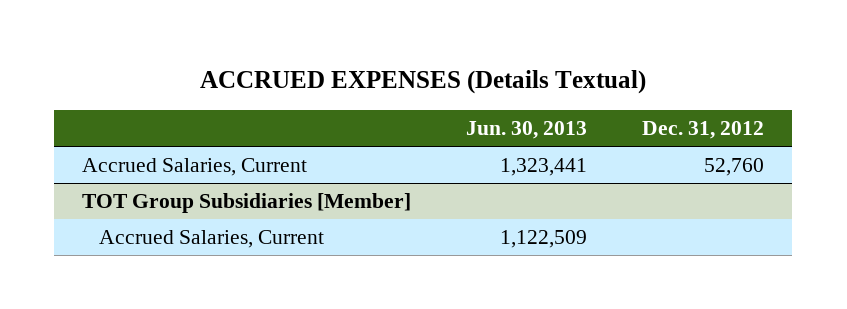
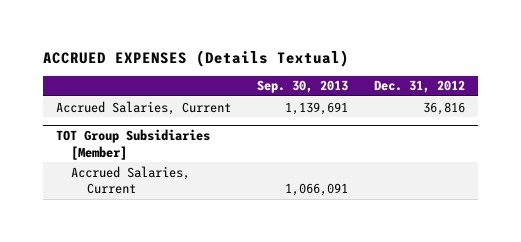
- | Jun. 30, 2013 | Dec. 31, 2012
+ | Sep. 30, 2013 | Dec. 31, 2012
- Accrued Salaries, Current | 1,323,441 | 52,760
+ Accrued Salaries, Current | 1,139,691 | 36,816

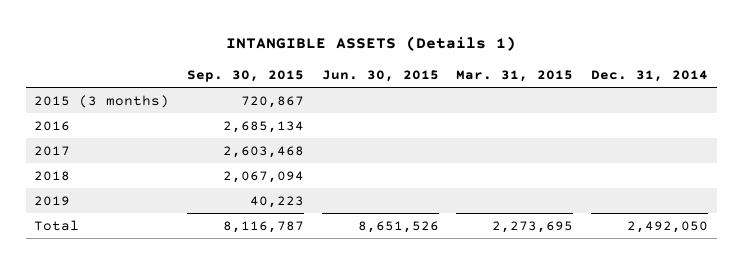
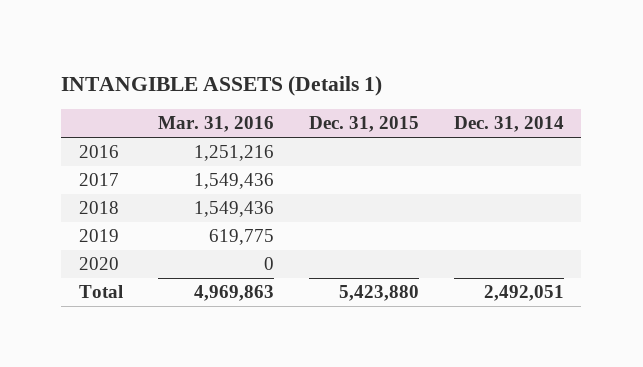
- | Sep. 30, 2015 | Jun. 30, 2015 | Mar. 31, 2015 | Dec. 31, 2014
+ | Mar. 31, 2016 | Dec. 31, 2015 | Dec. 31, 2014
- 2015 (3 months) | 720,867 | | |
- Total | 8,116,787 | 8,651,526 | 2,273,695 | 2,492,050
+ 2020 | 0 | |
+ Total | 4,969,863 | 5,423,880 | 2,492,051

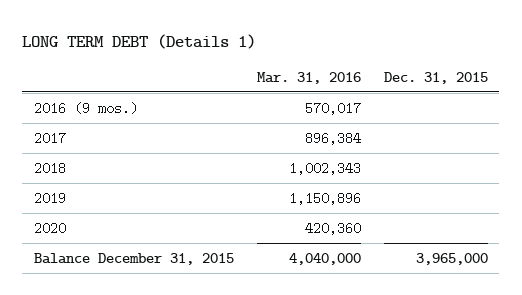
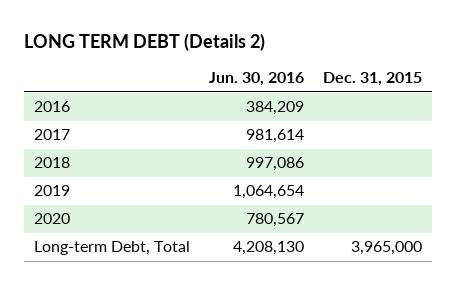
- LONG TERM DEBT (Details 1)
+ LONG TERM DEBT (Details 2)
- | Mar. 31, 2016 | Dec. 31, 2015
+ | Jun. 30, 2016 | Dec. 31, 2015
- 2016 (9 mos.) | 570,017 |
+ 2016 | 384,209 |
- Balance December 31, 2015 | 4,040,000 | 3,965,000
+ Long-term Debt, Total | 4,208,130 | 3,965,000

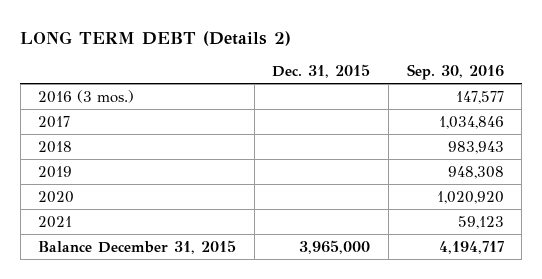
- | Jun. 30, 2016 | Dec. 31, 2015
+ | Dec. 31, 2015 | Sep. 30, 2016
- 2016 | 384,209 |
+ 2016 (3 mos.) | | 147,577
- Long-term Debt, Total | 4,208,130 | 3,965,000
+ 2021 | | 59,123
+ Balance December 31, 2015 | 3,965,000 | 4,194,717

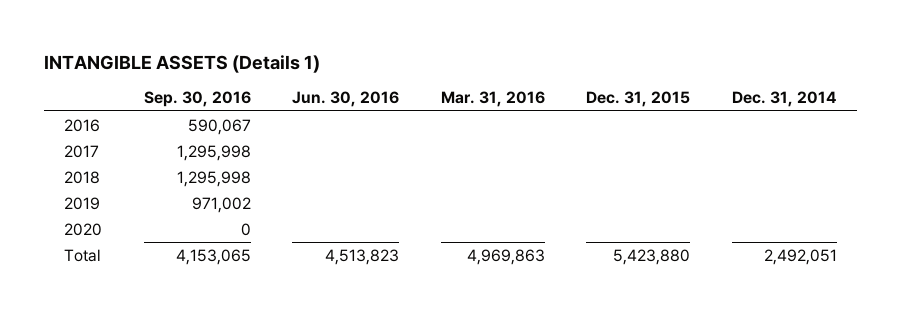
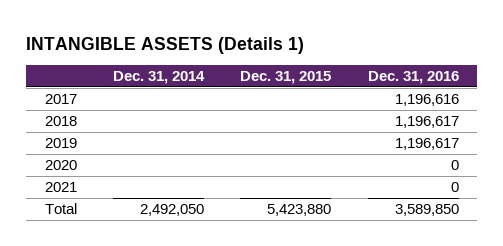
- | Sep. 30, 2016 | Jun. 30, 2016 | Mar. 31, 2016 | Dec. 31, 2015 | Dec. 31, 2014
+ | Dec. 31, 2014 | Dec. 31, 2015 | Dec. 31, 2016
- 2016 | 590,067 | | | |
- Total | 4,153,065 | 4,513,823 | 4,969,863 | 5,423,880 | 2,492,051
+ 2021 | | | 0
+ Total | 2,492,050 | 5,423,880 | 3,589,850

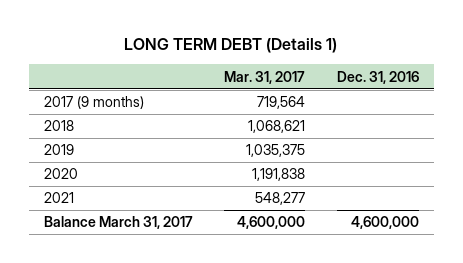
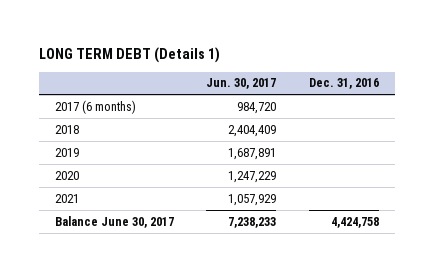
- | Mar. 31, 2017 | Dec. 31, 2016
+ | Jun. 30, 2017 | Dec. 31, 2016
- 2017 (9 months) | 719,564 |
+ 2017 (6 months) | 984,720 |
- Balance March 31, 2017 | 4,600,000 | 4,600,000
+ Balance June 30, 2017 | 7,238,233 | 4,424,758

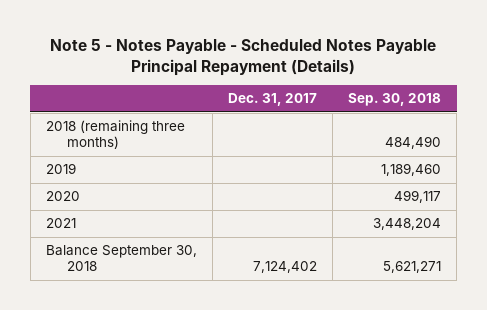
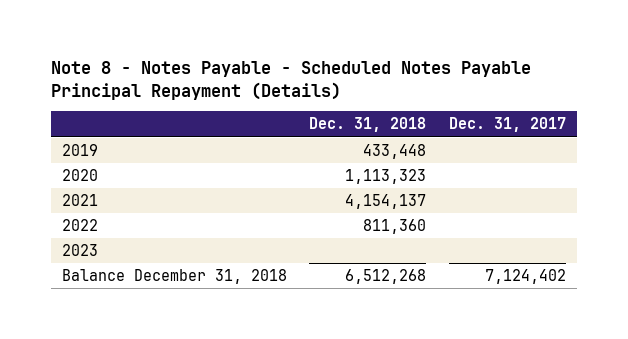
- Note 5 - Notes Payable - Scheduled Notes Payable Principal Repayment (Details)
+ Note 8 - Notes Payable - Scheduled Notes Payable Principal Repayment (Details)
- | Dec. 31, 2017 | Sep. 30, 2018
+ | Dec. 31, 2018 | Dec. 31, 2017
- 2018 (remaining three months) | | 484,490
- Balance September 30, 2018 | 7,124,402 | 5,621,271
+ 2022 | 811,360 |
+ 2023
+ Balance December 31, 2018 | 6,512,268 | 7,124,402

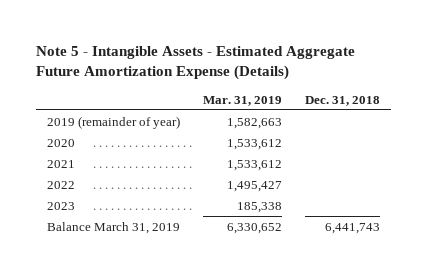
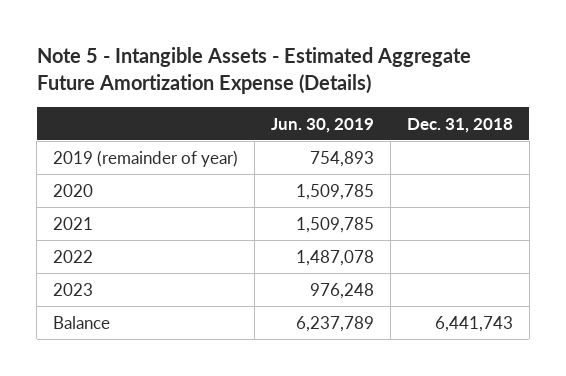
- | Mar. 31, 2019 | Dec. 31, 2018
+ | Jun. 30, 2019 | Dec. 31, 2018
- Balance March 31, 2019 | 6,330,652 | 6,441,743
+ Balance | 6,237,789 | 6,441,743

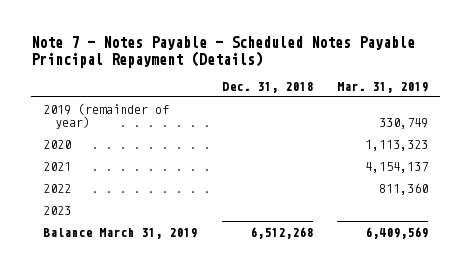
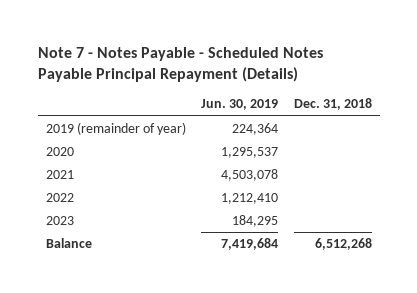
- | Dec. 31, 2018 | Mar. 31, 2019
+ | Jun. 30, 2019 | Dec. 31, 2018
- Balance March 31, 2019 | 6,512,268 | 6,409,569
+ Balance | 7,419,684 | 6,512,268

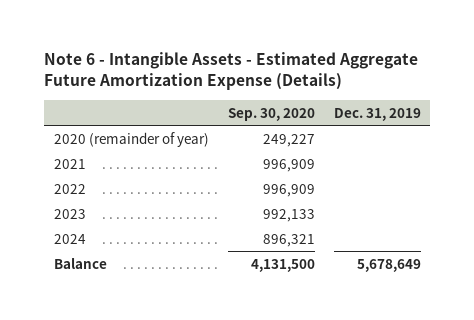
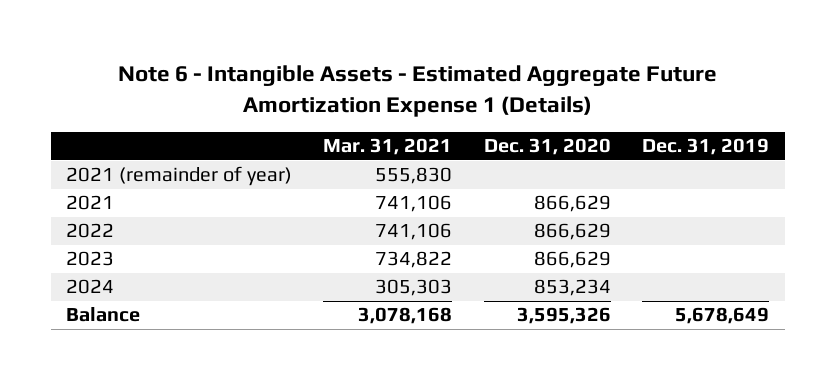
- Note 6 - Intangible Assets - Estimated Aggregate Future Amortization Expense (Details)
+ Note 6 - Intangible Assets - Estimated Aggregate Future Amortization Expense 1 (Details)
- | Sep. 30, 2020 | Dec. 31, 2019
+ | Mar. 31, 2021 | Dec. 31, 2020 | Dec. 31, 2019
- 2020 (remainder of year) | 249,227 |
+ 2021 (remainder of year) | 555,830 | |

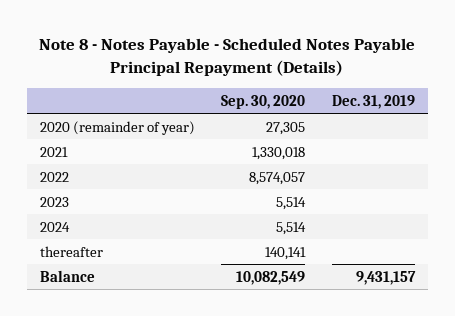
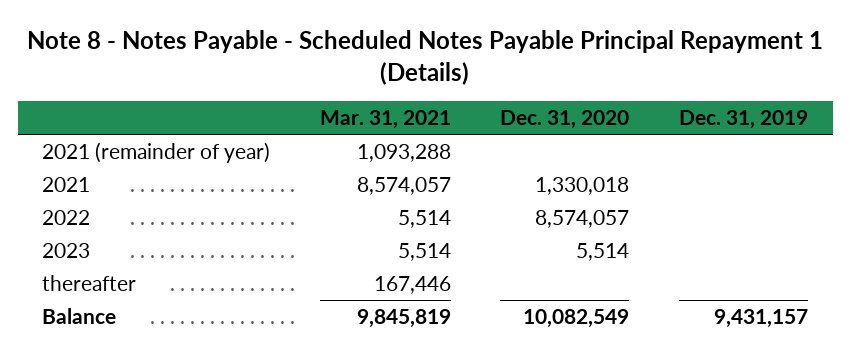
- Note 8 - Notes Payable - Scheduled Notes Payable Principal Repayment (Details)
+ Note 8 - Notes Payable - Scheduled Notes Payable Principal Repayment 1 (Details)
- | Sep. 30, 2020 | Dec. 31, 2019
+ | Mar. 31, 2021 | Dec. 31, 2020 | Dec. 31, 2019
- 2020 (remainder of year) | 27,305 |
+ 2021 (remainder of year) | 1,093,288 | |
- 2024 | 5,514 |

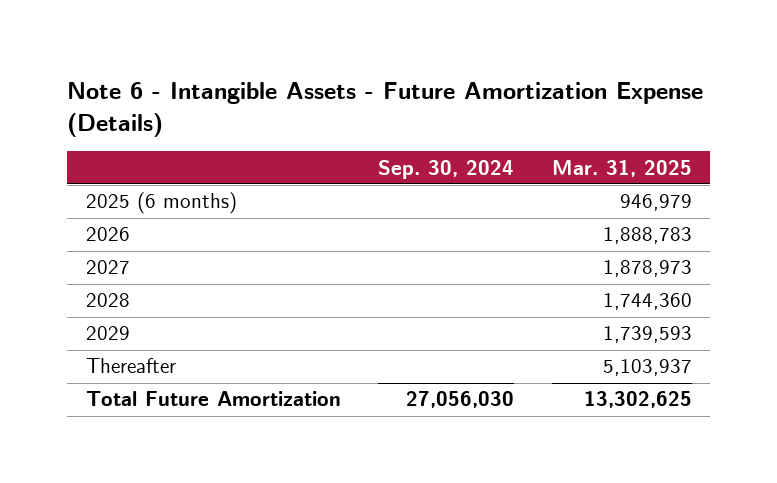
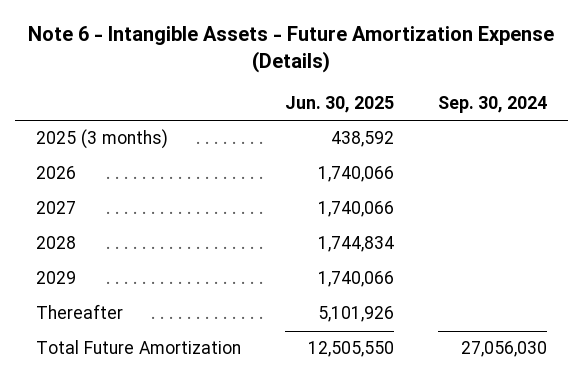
- | Sep. 30, 2024 | Mar. 31, 2025
+ | Jun. 30, 2025 | Sep. 30, 2024
- 2025 (6 months) | | 946,979
+ 2025 (3 months) | 438,592 |

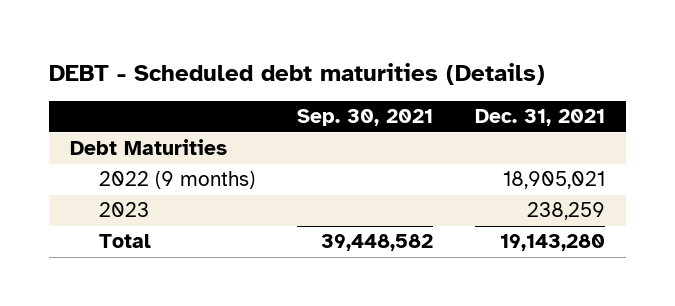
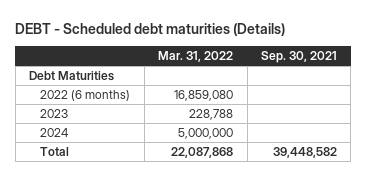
- | Sep. 30, 2021 | Dec. 31, 2021
+ | Mar. 31, 2022 | Sep. 30, 2021
- 2022 (9 months) | | 18,905,021
+ 2022 (6 months) | 16,859,080 |
+ 2024 | 5,000,000 |

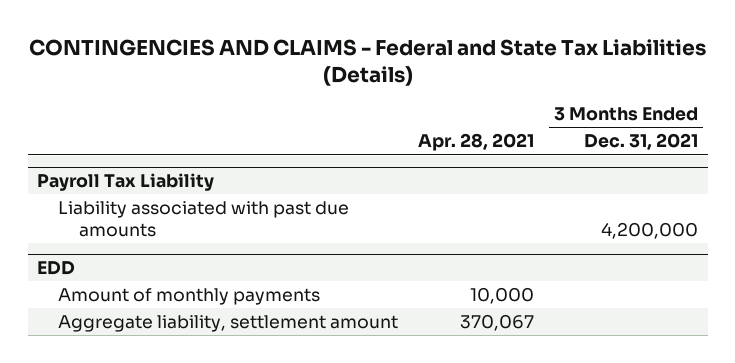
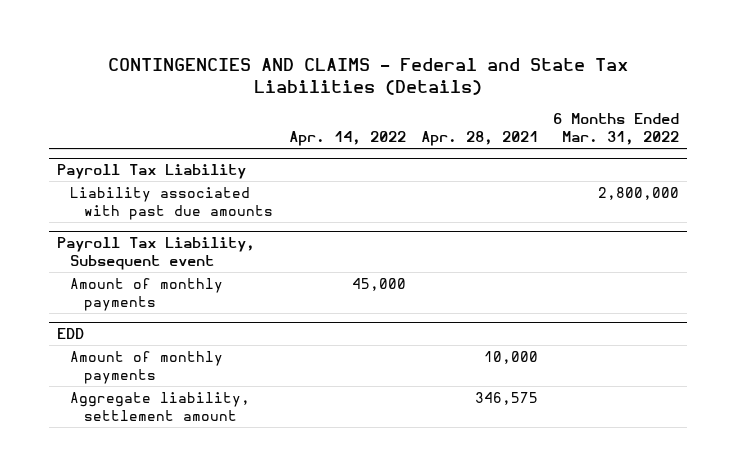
- | Apr. 28, 2021 | 3 Months Ended Dec. 31, 2021
+ | Apr. 14, 2022 | Apr. 28, 2021 | 6 Months Ended Mar. 31, 2022
+ Payroll Tax Liability, Subsequent event
+ Amount of monthly payments | 45,000 | |
@ EDD
- Aggregate liability, settlement amount | 370,067 |
+ Aggregate liability, settlement amount | | 346,575 |

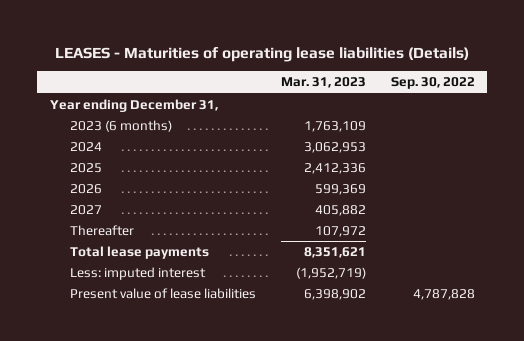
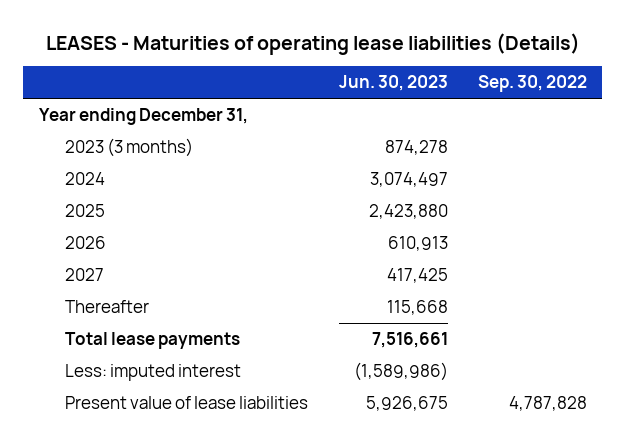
- | Mar. 31, 2023 | Sep. 30, 2022
+ | Jun. 30, 2023 | Sep. 30, 2022
- 2023 (6 months) | 1,763,109 |
+ 2023 (3 months) | 874,278 |

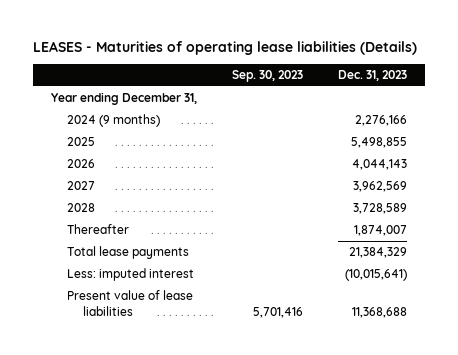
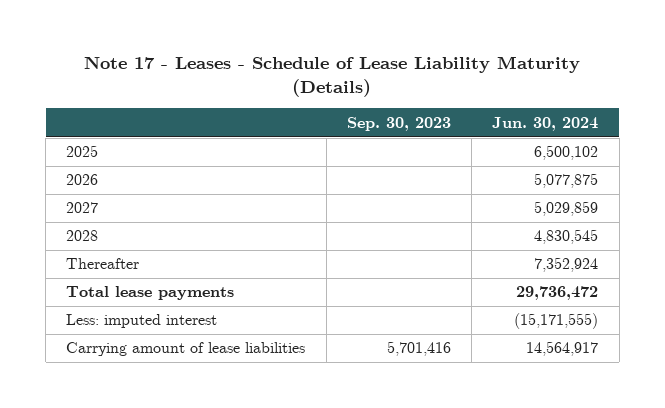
- LEASES - Maturities of operating lease liabilities (Details)
+ Note 17 - Leases - Schedule of Lease Liability Maturity (Details)
- | Sep. 30, 2023 | Dec. 31, 2023
+ | Sep. 30, 2023 | Jun. 30, 2024
- Year ending December 31,
- 2024 (9 months) | | 2,276,166
- Present value of lease liabilities | 5,701,416 | 11,368,688
+ Carrying amount of lease liabilities | 5,701,416 | 14,564,917

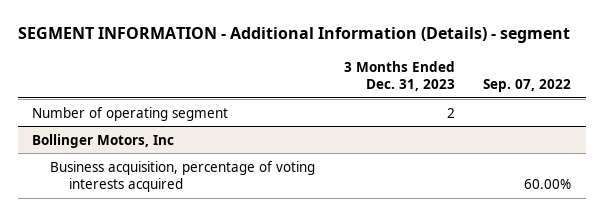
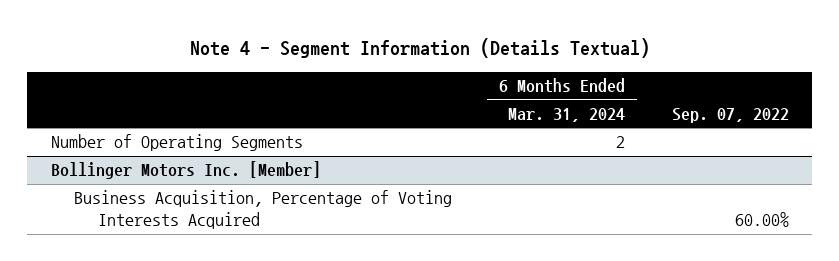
- SEGMENT INFORMATION - Additional Information (Details) - segment
+ Note 4 - Segment Information (Details Textual)
- | 3 Months Ended Dec. 31, 2023 | Sep. 07, 2022
+ | 6 Months Ended Mar. 31, 2024 | Sep. 07, 2022
- Number of operating segment | 2 |
- Bollinger Motors, Inc
- Business acquisition, percentage of voting interests acquired | | 60.00%
+ Number of Operating Segments | 2 |
+ Bollinger Motors Inc. [Member]
+ Business Acquisition, Percentage of Voting Interests Acquired | | 60.00%

